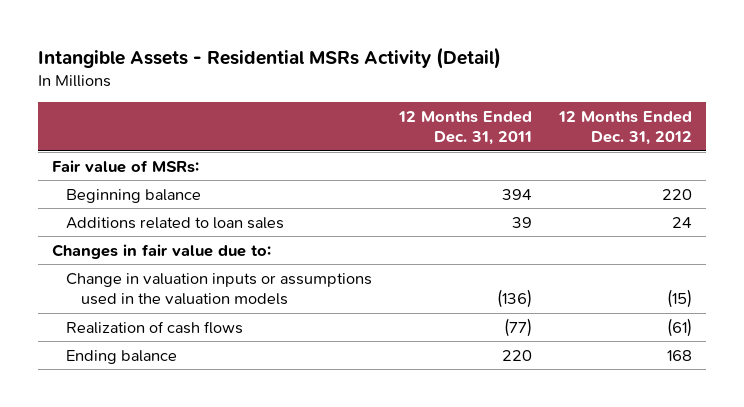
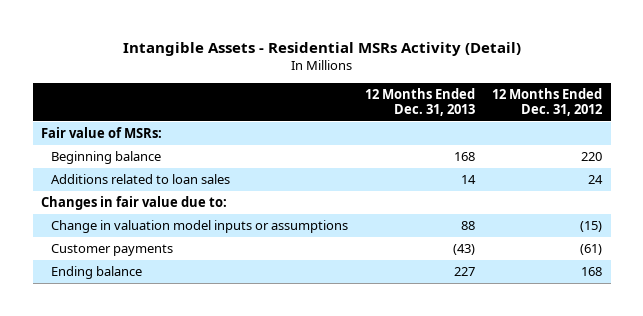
- | 12 Months Ended Dec. 31, 2011 | 12 Months Ended Dec. 31, 2012
+ | 12 Months Ended Dec. 31, 2013 | 12 Months Ended Dec. 31, 2012
- Change in valuation inputs or assumptions used in the valuation models | (136) | (15)
- Realization of cash flows | (77) | (61)
+ Change in valuation model inputs or assumptions | 88 | (15)
+ Customer payments | (43) | (61)

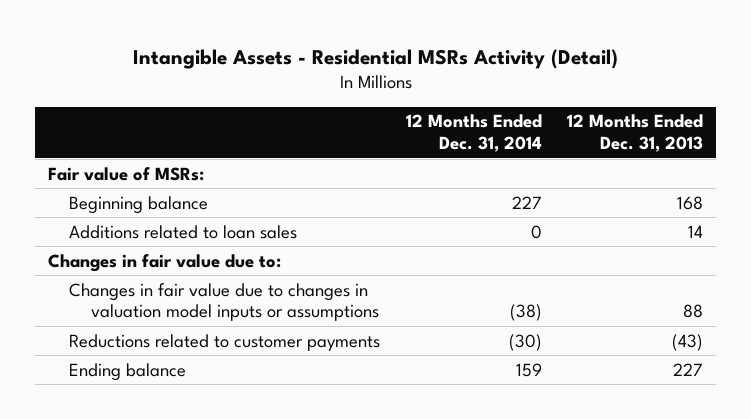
- | 12 Months Ended Dec. 31, 2013 | 12 Months Ended Dec. 31, 2012
+ | 12 Months Ended Dec. 31, 2014 | 12 Months Ended Dec. 31, 2013
- Change in valuation model inputs or assumptions | 88 | (15)
- Customer payments | (43) | (61)
+ Changes in fair value due to changes in valuation model inputs or assumptions | (38) | 88
+ Reductions related to customer payments | (30) | (43)

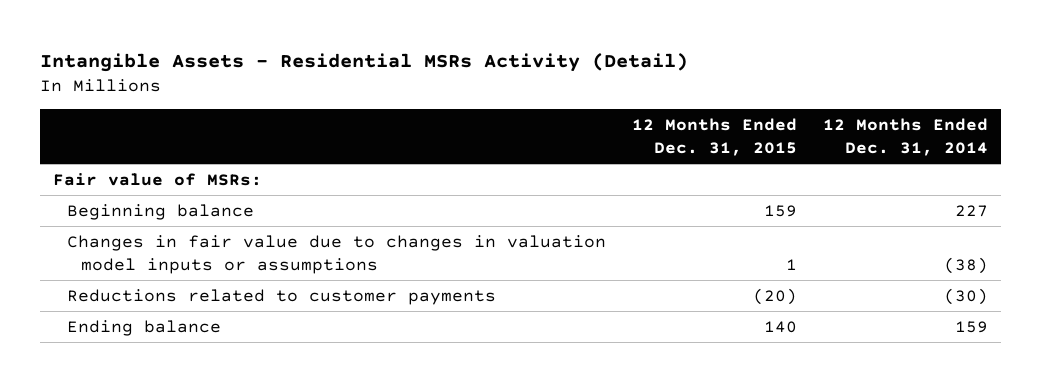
- | 12 Months Ended Dec. 31, 2014 | 12 Months Ended Dec. 31, 2013
+ | 12 Months Ended Dec. 31, 2015 | 12 Months Ended Dec. 31, 2014
- Additions related to loan sales | 0 | 14
- Changes in fair value due to:

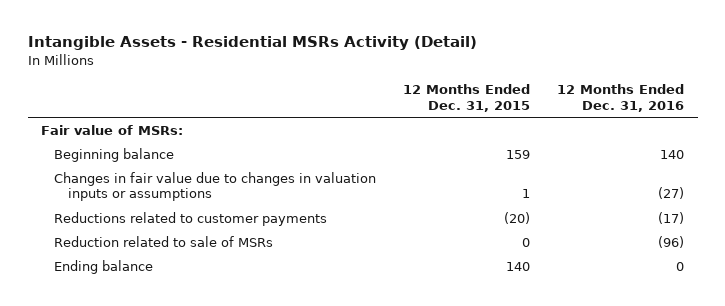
- | 12 Months Ended Dec. 31, 2015 | 12 Months Ended Dec. 31, 2014
+ | 12 Months Ended Dec. 31, 2015 | 12 Months Ended Dec. 31, 2016
- Changes in fair value due to changes in valuation model inputs or assumptions | 1 | (38)
+ Changes in fair value due to changes in valuation inputs or assumptions | 1 | (27)
+ Reduction related to sale of MSRs | 0 | (96)

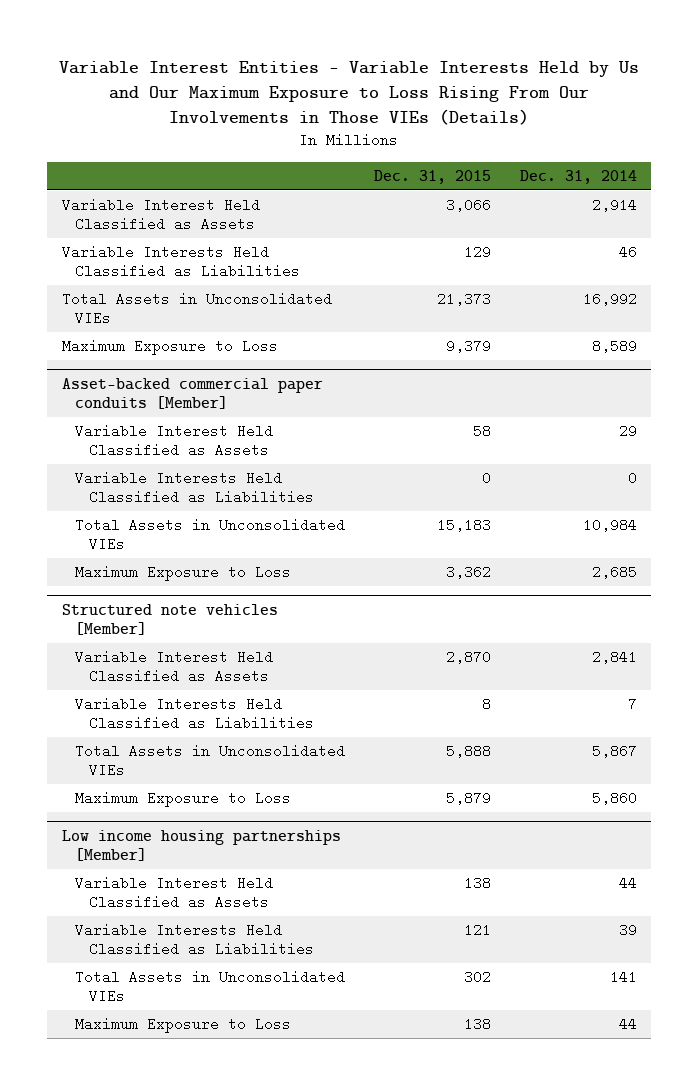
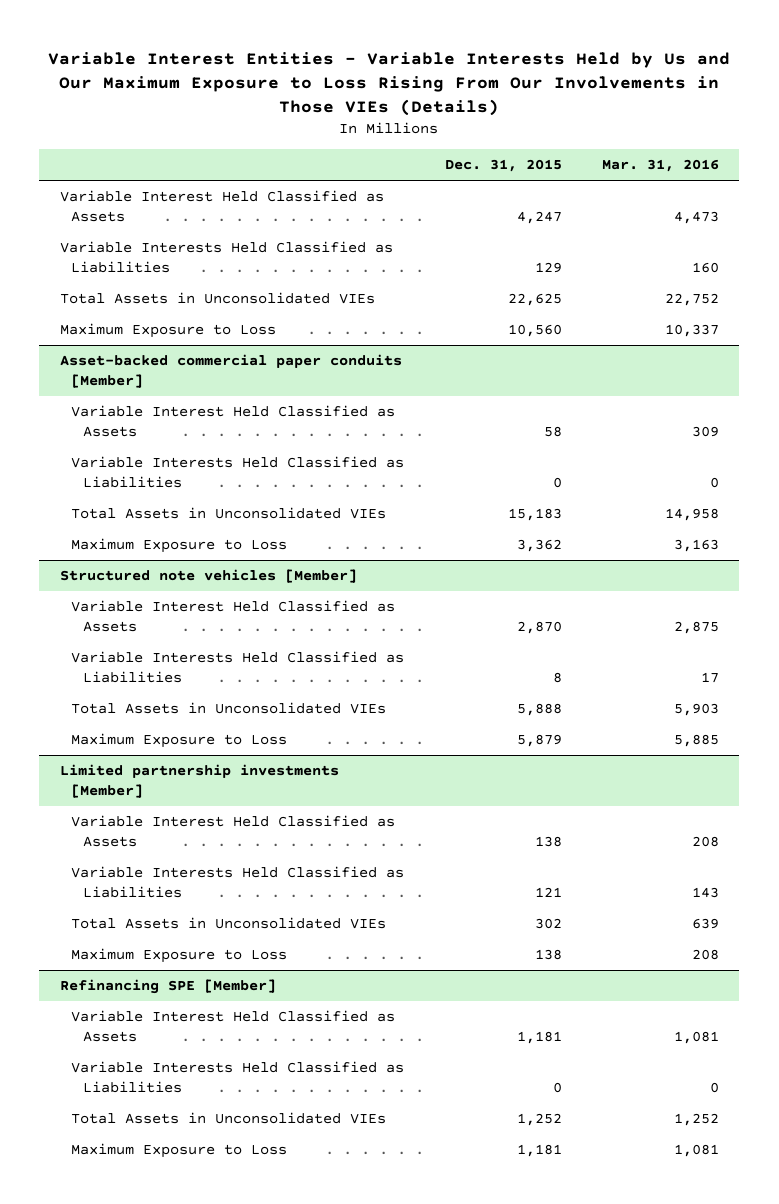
- | Dec. 31, 2015 | Dec. 31, 2014
+ | Dec. 31, 2015 | Mar. 31, 2016
- Variable Interest Held Classified as Assets | 3,066 | 2,914
+ Variable Interest Held Classified as Assets | 4,247 | 4,473
- Total Assets in Unconsolidated VIEs | 21,373 | 16,992
- Maximum Exposure to Loss | 9,379 | 8,589
+ Total Assets in Unconsolidated VIEs | 22,625 | 22,752
+ Maximum Exposure to Loss | 10,560 | 10,337
- Low income housing partnerships [Member]
+ Limited partnership investments [Member]
+ Refinancing SPE [Member]
+ Variable Interest Held Classified as Assets | 1,181 | 1,081
+ Variable Interests Held Classified as Liabilities | 0 | 0
+ Total Assets in Unconsolidated VIEs | 1,252 | 1,252
+ Maximum Exposure to Loss | 1,181 | 1,081

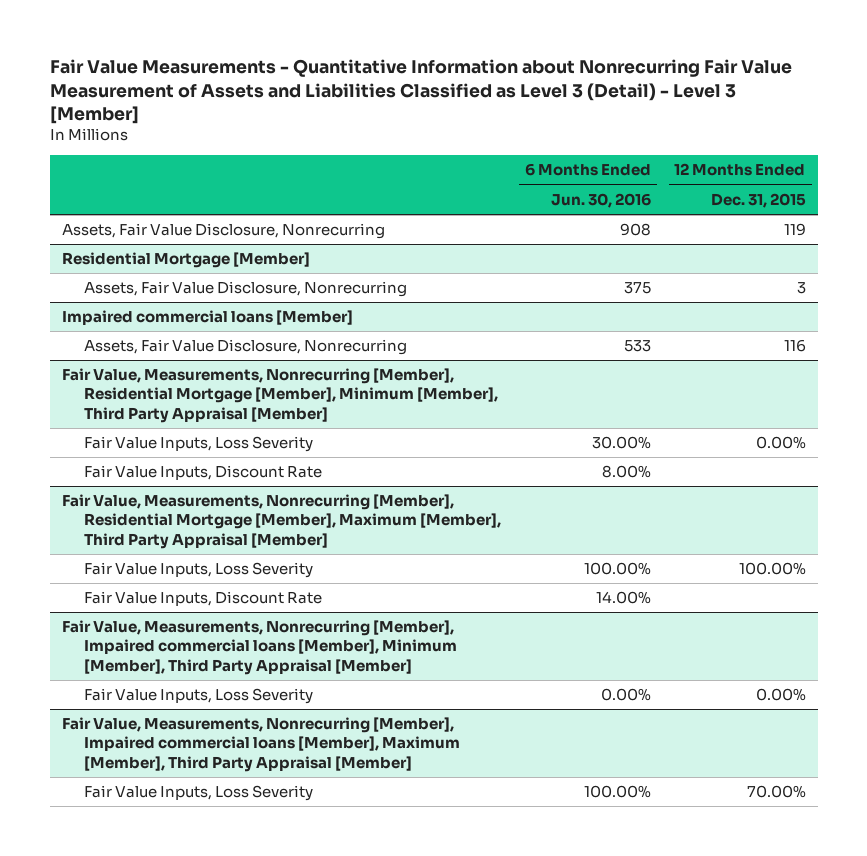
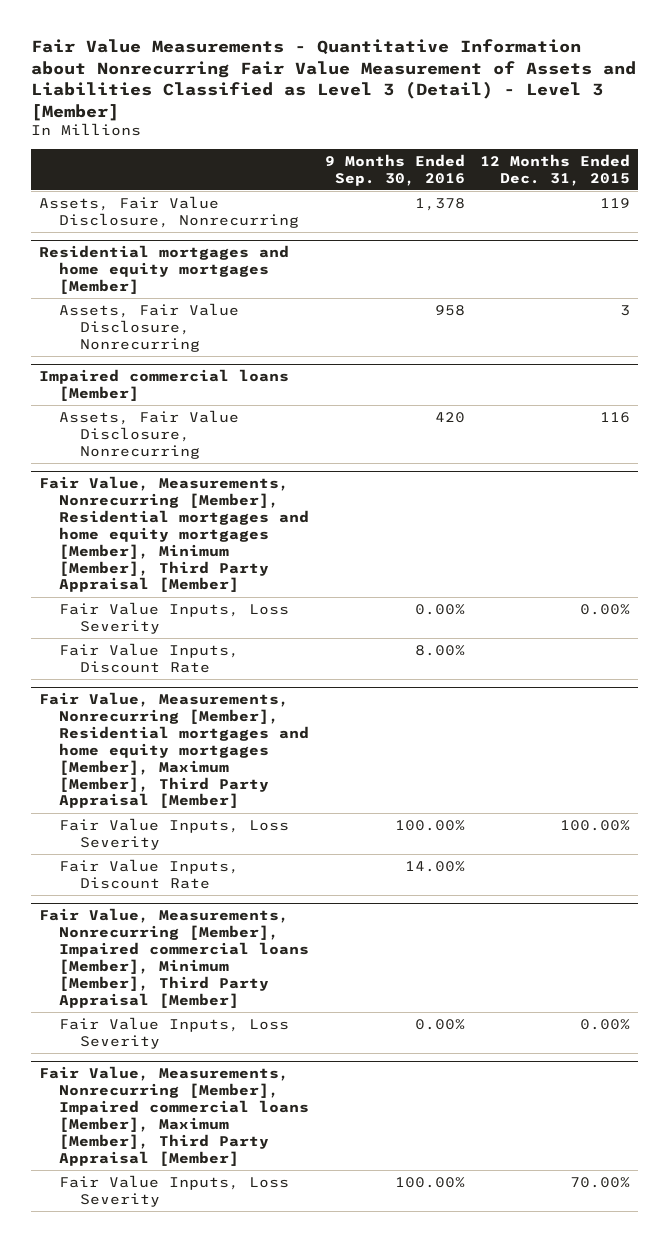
- | 6 Months Ended Jun. 30, 2016 | 12 Months Ended Dec. 31, 2015
+ | 9 Months Ended Sep. 30, 2016 | 12 Months Ended Dec. 31, 2015
- Residential Mortgage [Member]
+ Residential mortgages and home equity mortgages [Member]
- Fair Value, Measurements, Nonrecurring [Member], Residential Mortgage [Member], Minimum [Member], Third Party Appraisal [Member]
+ Fair Value, Measurements, Nonrecurring [Member], Residential mortgages and home equity mortgages [Member], Minimum [Member], Third Party Appraisal [Member]
- Fair Value, Measurements, Nonrecurring [Member], Residential Mortgage [Member], Maximum [Member], Third Party Appraisal [Member]
+ Fair Value, Measurements, Nonrecurring [Member], Residential mortgages and home equity mortgages [Member], Maximum [Member], Third Party Appraisal [Member]

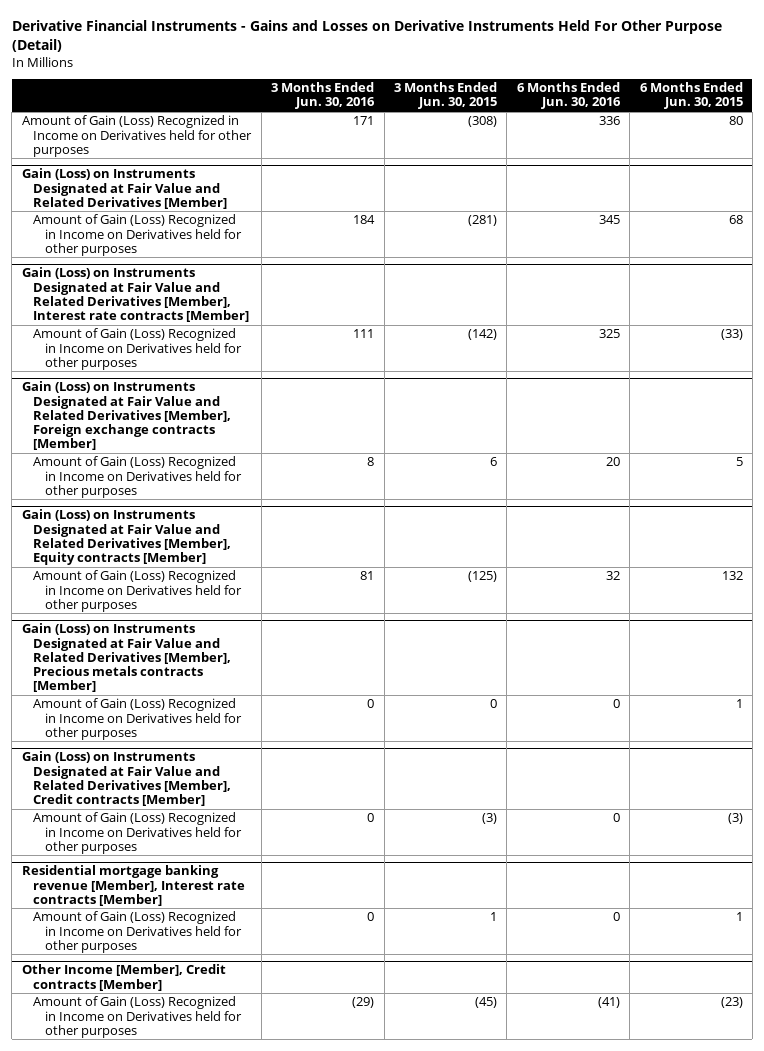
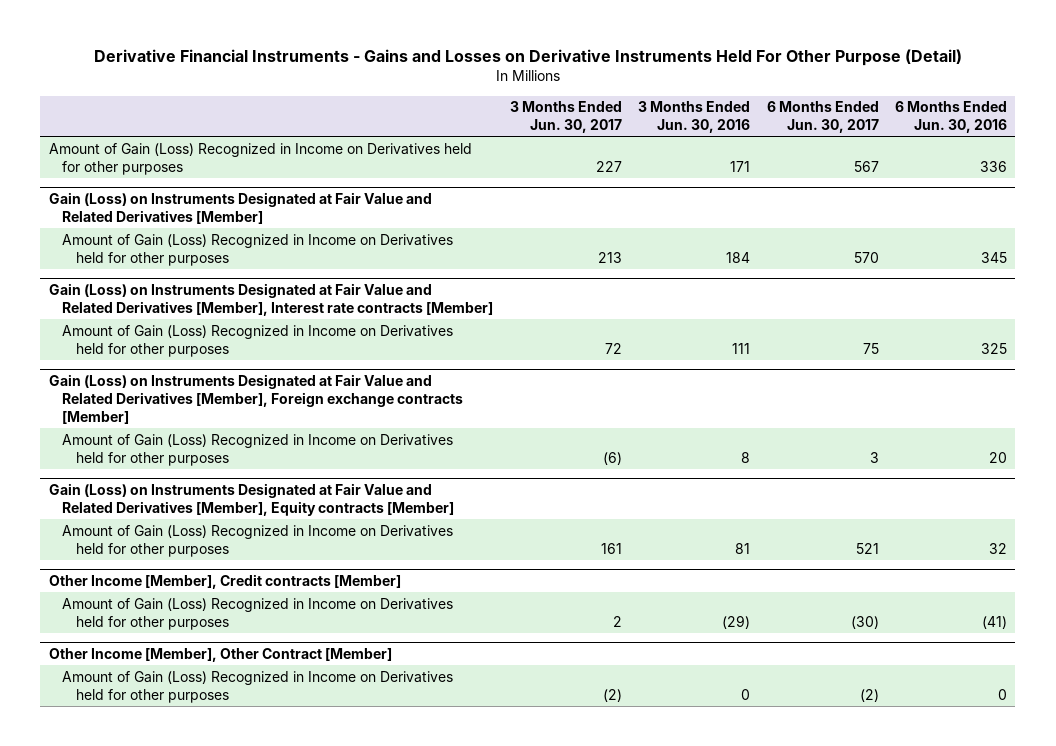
- | 3 Months Ended Jun. 30, 2016 | 3 Months Ended Jun. 30, 2015 | 6 Months Ended Jun. 30, 2016 | 6 Months Ended Jun. 30, 2015
+ | 3 Months Ended Jun. 30, 2017 | 3 Months Ended Jun. 30, 2016 | 6 Months Ended Jun. 30, 2017 | 6 Months Ended Jun. 30, 2016
- Gain (Loss) on Instruments Designated at Fair Value and Related Derivatives [Member], Precious metals contracts [Member]
- Amount of Gain (Loss) Recognized in Income on Derivatives held for other purposes | 0 | 0 | 0 | 1
- Gain (Loss) on Instruments Designated at Fair Value and Related Derivatives [Member], Credit contracts [Member]
- Amount of Gain (Loss) Recognized in Income on Derivatives held for other purposes | 0 | (3) | 0 | (3)
- Residential mortgage banking revenue [Member], Interest rate contracts [Member]
- Amount of Gain (Loss) Recognized in Income on Derivatives held for other purposes | 0 | 1 | 0 | 1
+ Other Income [Member], Other Contract [Member]
+ Amount of Gain (Loss) Recognized in Income on Derivatives held for other purposes | (2) | 0 | (2) | 0

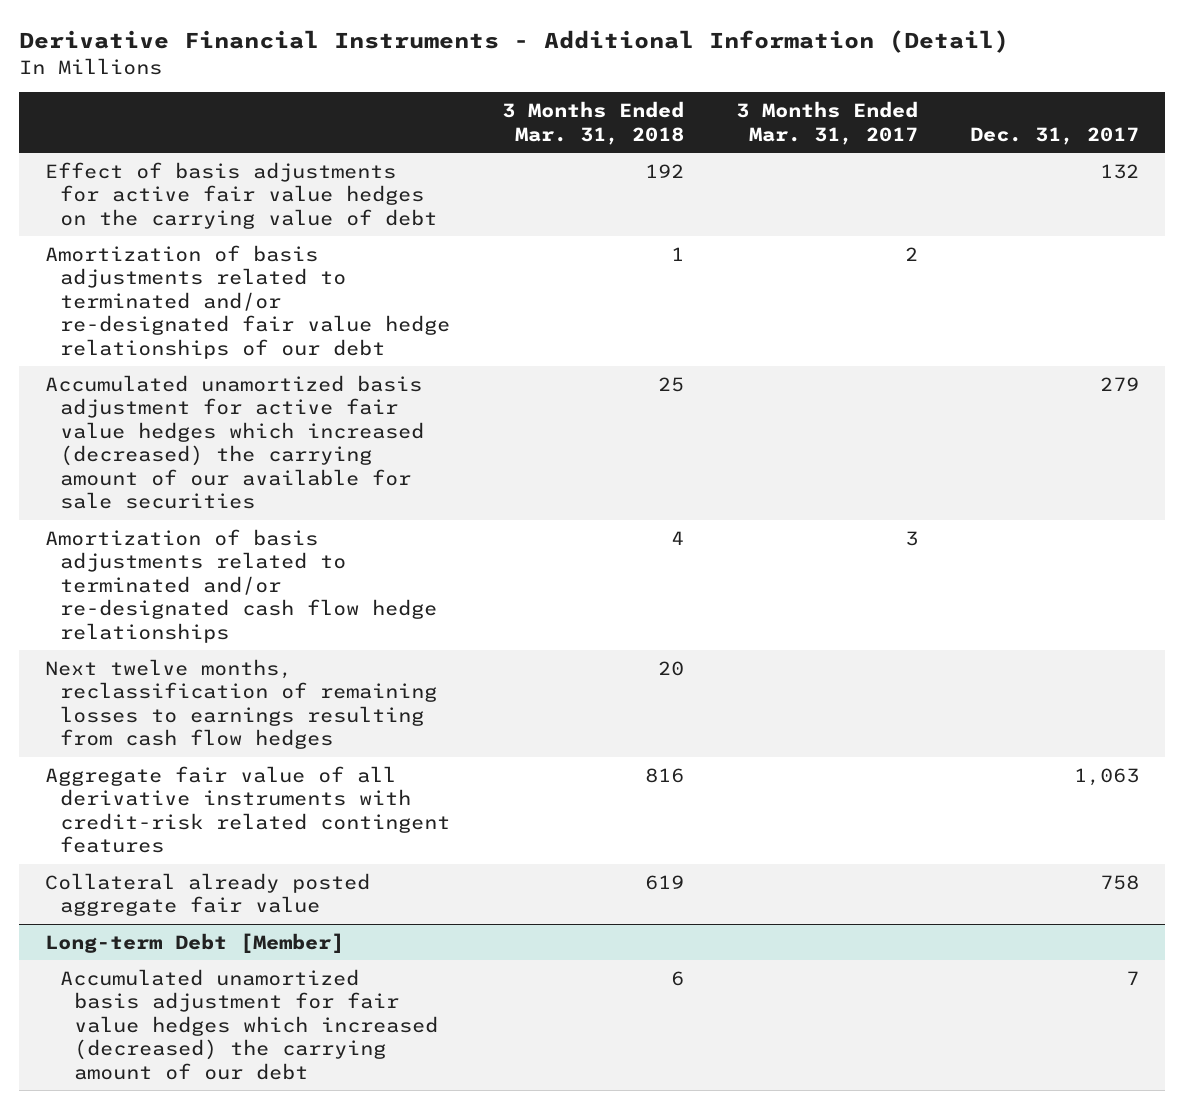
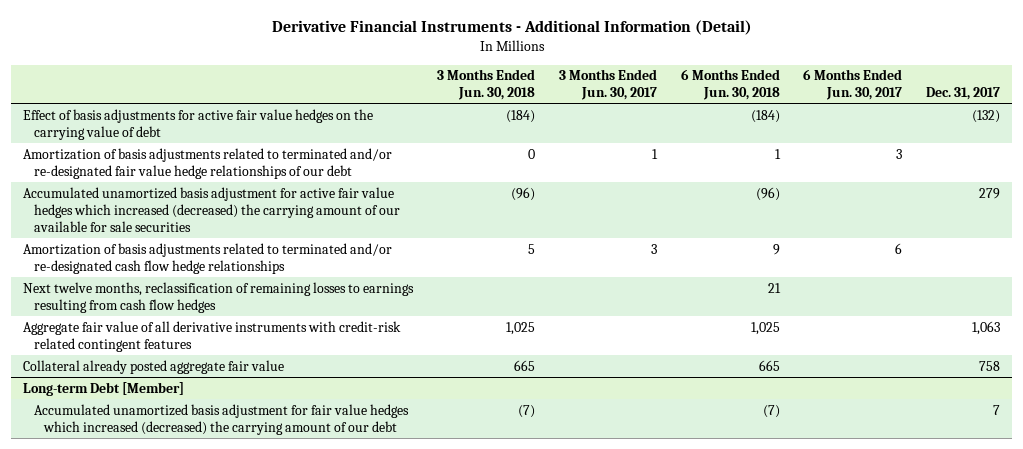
- | 3 Months Ended Mar. 31, 2018 | 3 Months Ended Mar. 31, 2017 | Dec. 31, 2017
+ | 3 Months Ended Jun. 30, 2018 | 3 Months Ended Jun. 30, 2017 | 6 Months Ended Jun. 30, 2018 | 6 Months Ended Jun. 30, 2017 | Dec. 31, 2017
- Effect of basis adjustments for active fair value hedges on the carrying value of debt | 192 | | 132
+ Effect of basis adjustments for active fair value hedges on the carrying value of debt | (184) | | (184) | | (132)

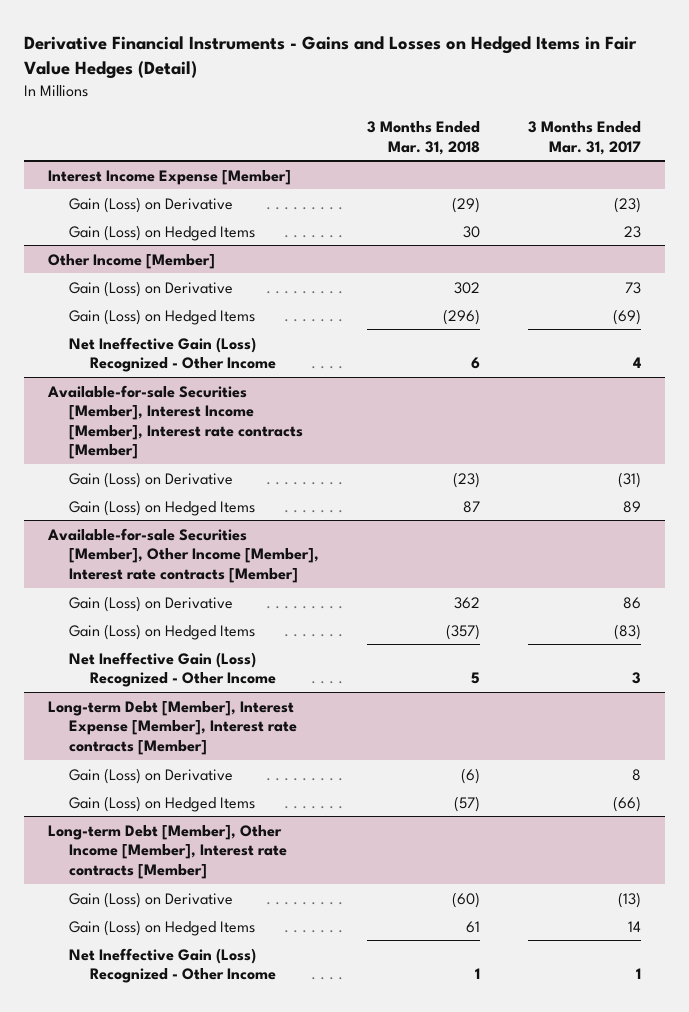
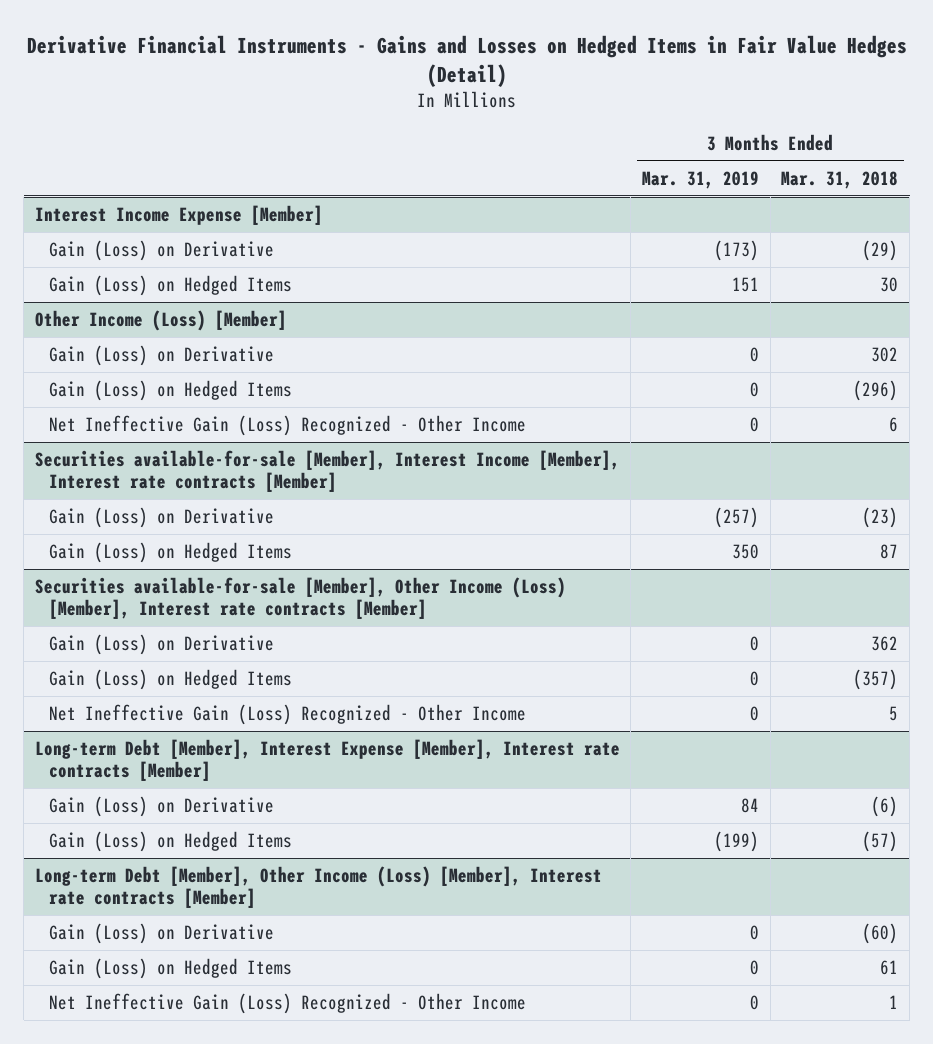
- | 3 Months Ended Mar. 31, 2018 | 3 Months Ended Mar. 31, 2017
+ | 3 Months Ended Mar. 31, 2019 | 3 Months Ended Mar. 31, 2018
- Other Income [Member]
+ Other Income (Loss) [Member]
- Available-for-sale Securities [Member], Interest Income [Member], Interest rate contracts [Member]
+ Securities available-for-sale [Member], Interest Income [Member], Interest rate contracts [Member]
- Available-for-sale Securities [Member], Other Income [Member], Interest rate contracts [Member]
+ Securities available-for-sale [Member], Other Income (Loss) [Member], Interest rate contracts [Member]
- Long-term Debt [Member], Other Income [Member], Interest rate contracts [Member]
+ Long-term Debt [Member], Other Income (Loss) [Member], Interest rate contracts [Member]

